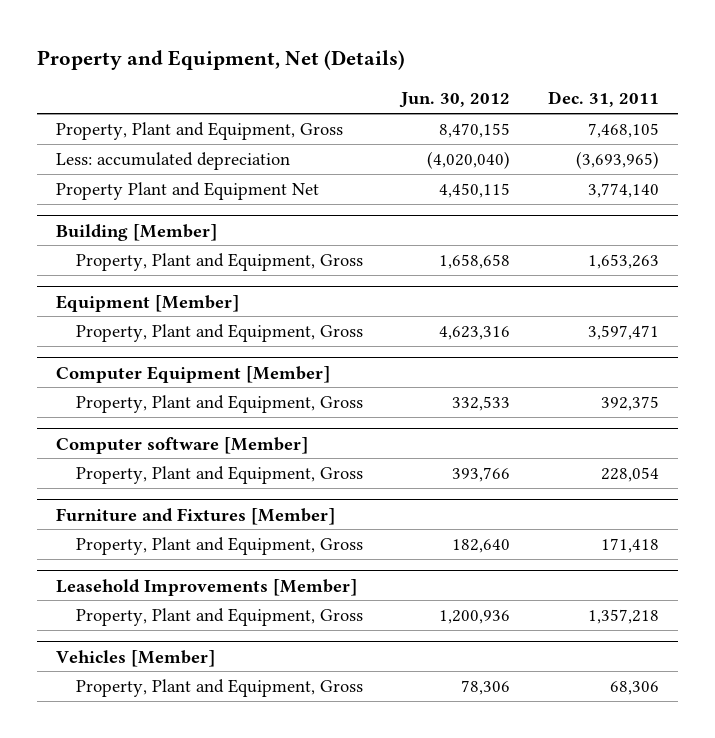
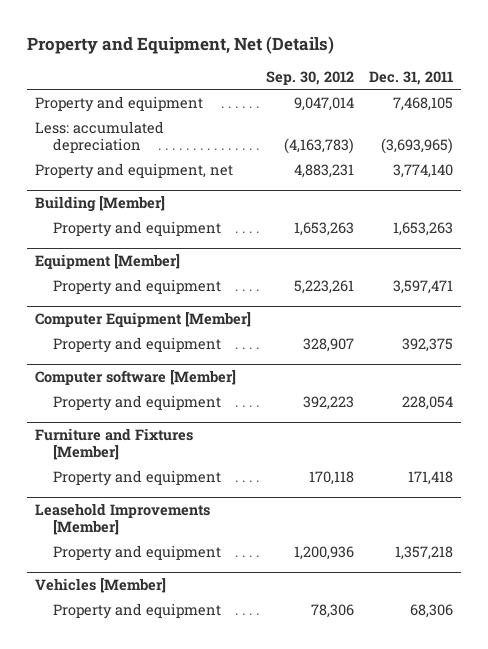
- | Jun. 30, 2012 | Dec. 31, 2011
+ | Sep. 30, 2012 | Dec. 31, 2011
- Property, Plant and Equipment, Gross | 8,470,155 | 7,468,105
+ Property and equipment | 9,047,014 | 7,468,105
- Property Plant and Equipment Net | 4,450,115 | 3,774,140
+ Property and equipment, net | 4,883,231 | 3,774,140
@ Building [Member]
- Property, Plant and Equipment, Gross | 1,658,658 | 1,653,263
+ Property and equipment | 1,653,263 | 1,653,263
@ Equipment [Member]
- Property, Plant and Equipment, Gross | 4,623,316 | 3,597,471
+ Property and equipment | 5,223,261 | 3,597,471
@ Computer Equipment [Member]
- Property, Plant and Equipment, Gross | 332,533 | 392,375
+ Property and equipment | 328,907 | 392,375
@ Computer software [Member]
- Property, Plant and Equipment, Gross | 393,766 | 228,054
+ Property and equipment | 392,223 | 228,054
@ Furniture and Fixtures [Member]
- Property, Plant and Equipment, Gross | 182,640 | 171,418
+ Property and equipment | 170,118 | 171,418
@ Leasehold Improvements [Member]
- Property, Plant and Equipment, Gross | 1,200,936 | 1,357,218
+ Property and equipment | 1,200,936 | 1,357,218
@ Vehicles [Member]
- Property, Plant and Equipment, Gross | 78,306 | 68,306
+ Property and equipment | 78,306 | 68,306

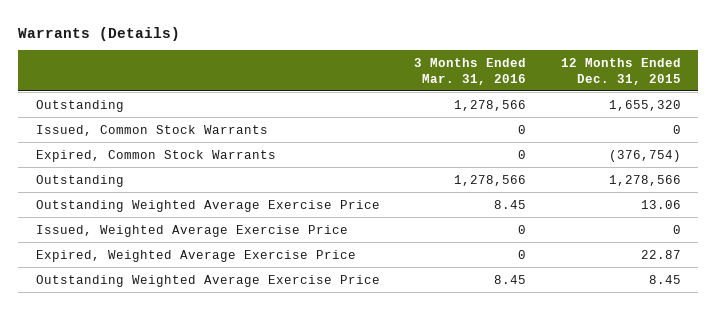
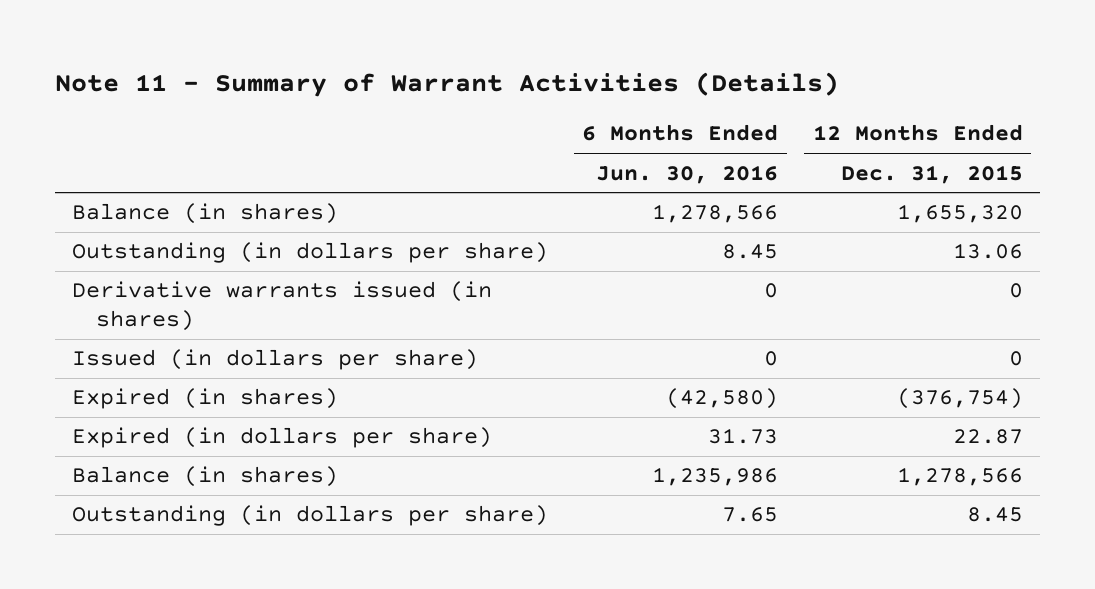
- Warrants (Details)
+ Note 11 - Summary of Warrant Activities (Details)
- | 3 Months Ended Mar. 31, 2016 | 12 Months Ended Dec. 31, 2015
+ | 6 Months Ended Jun. 30, 2016 | 12 Months Ended Dec. 31, 2015
- Outstanding | 1,278,566 | 1,655,320
- Issued, Common Stock Warrants | 0 | 0
- Expired, Common Stock Warrants | 0 | (376,754)
- Outstanding | 1,278,566 | 1,278,566
- Outstanding Weighted Average Exercise Price | 8.45 | 13.06
- Issued, Weighted Average Exercise Price | 0 | 0
- Expired, Weighted Average Exercise Price | 0 | 22.87
- Outstanding Weighted Average Exercise Price | 8.45 | 8.45
+ Balance (in shares) | 1,278,566 | 1,655,320
+ Outstanding (in dollars per share) | 8.45 | 13.06
+ Derivative warrants issued (in shares) | 0 | 0
+ Issued (in dollars per share) | 0 | 0
+ Expired (in shares) | (42,580) | (376,754)
+ Expired (in dollars per share) | 31.73 | 22.87
+ Balance (in shares) | 1,235,986 | 1,278,566
+ Outstanding (in dollars per share) | 7.65 | 8.45

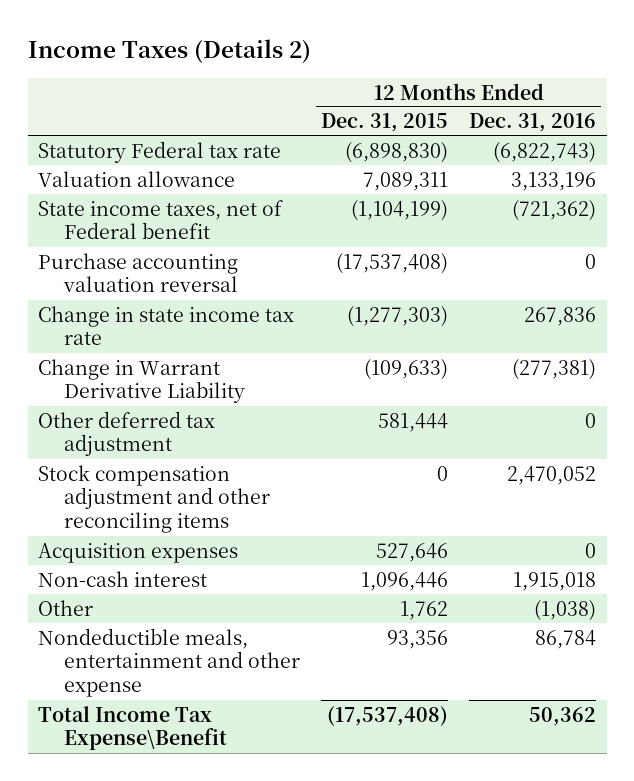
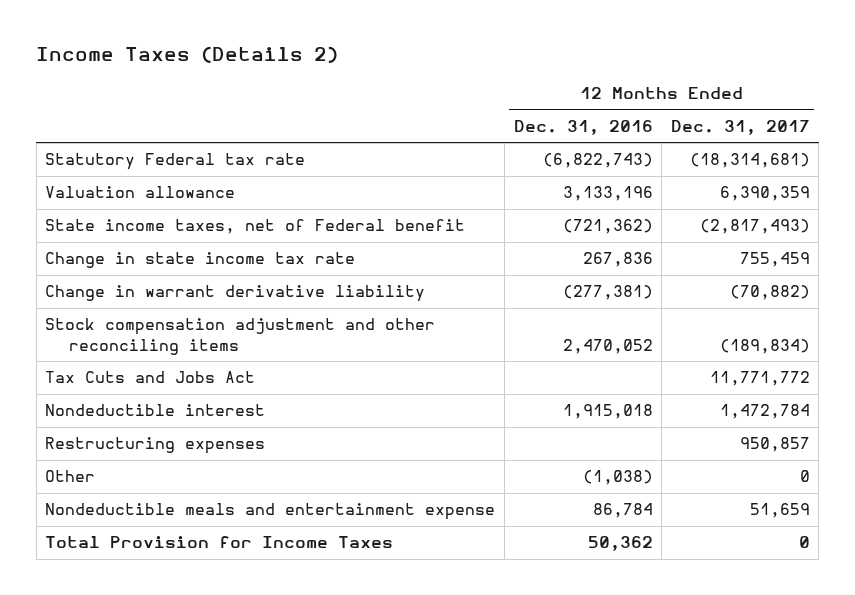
- | 12 Months Ended Dec. 31, 2015 | 12 Months Ended Dec. 31, 2016
+ | 12 Months Ended Dec. 31, 2016 | 12 Months Ended Dec. 31, 2017
- Purchase accounting valuation reversal | (17,537,408) | 0
- Change in Warrant Derivative Liability | (109,633) | (277,381)
- Other deferred tax adjustment | 581,444 | 0
+ Change in warrant derivative liability | (277,381) | (70,882)
- Acquisition expenses | 527,646 | 0
- Non-cash interest | 1,096,446 | 1,915,018
+ Tax Cuts and Jobs Act | | 11,771,772
+ Nondeductible interest | 1,915,018 | 1,472,784
+ Restructuring expenses | | 950,857
- Nondeductible meals, entertainment and other expense | 93,356 | 86,784
- Total Income Tax Expense\Benefit | (17,537,408) | 50,362
+ Nondeductible meals and entertainment expense | 86,784 | 51,659
+ Total Provision for Income Taxes | 50,362 | 0

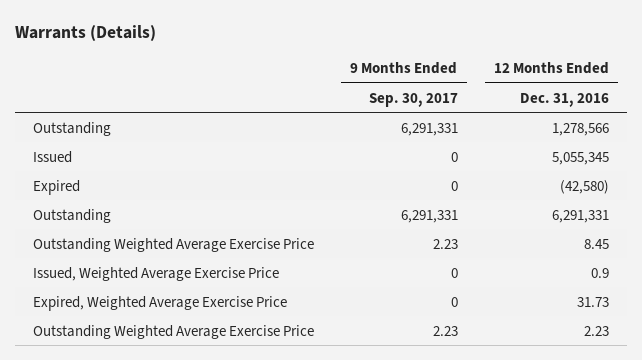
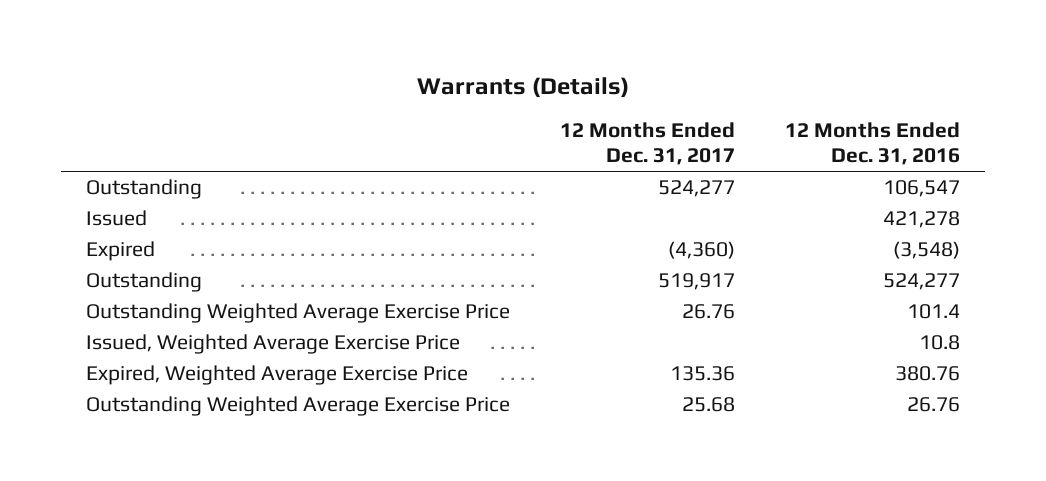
- | 9 Months Ended Sep. 30, 2017 | 12 Months Ended Dec. 31, 2016
+ | 12 Months Ended Dec. 31, 2017 | 12 Months Ended Dec. 31, 2016
- Outstanding | 6,291,331 | 1,278,566
- Issued | 0 | 5,055,345
- Expired | 0 | (42,580)
- Outstanding | 6,291,331 | 6,291,331
- Outstanding Weighted Average Exercise Price | 2.23 | 8.45
- Issued, Weighted Average Exercise Price | 0 | 0.9
- Expired, Weighted Average Exercise Price | 0 | 31.73
- Outstanding Weighted Average Exercise Price | 2.23 | 2.23
+ Outstanding | 524,277 | 106,547
+ Issued | | 421,278
+ Expired | (4,360) | (3,548)
+ Outstanding | 519,917 | 524,277
+ Outstanding Weighted Average Exercise Price | 26.76 | 101.4
+ Issued, Weighted Average Exercise Price | | 10.8
+ Expired, Weighted Average Exercise Price | 135.36 | 380.76
+ Outstanding Weighted Average Exercise Price | 25.68 | 26.76

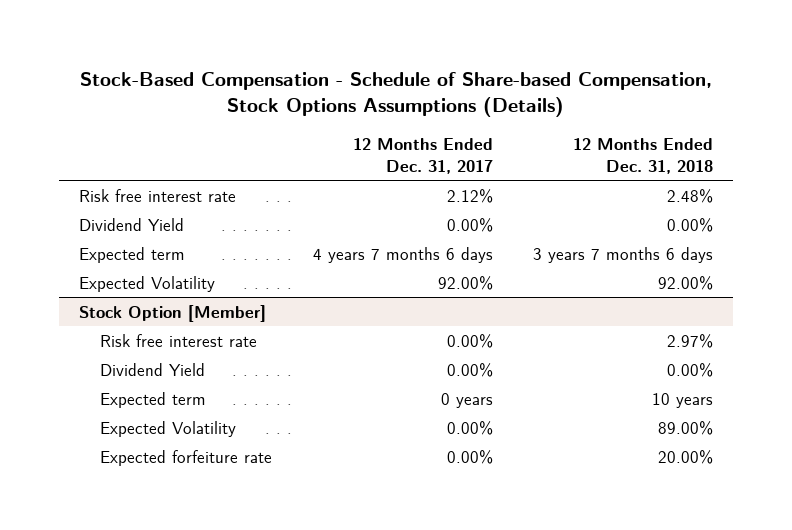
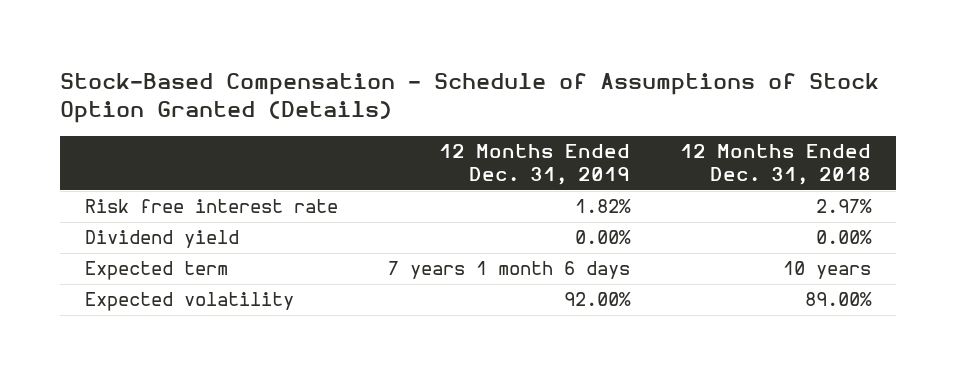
- Stock-Based Compensation - Schedule of Share-based Compensation, Stock Options Assumptions (Details)
+ Stock-Based Compensation - Schedule of Assumptions of Stock Option Granted (Details)
- | 12 Months Ended Dec. 31, 2017 | 12 Months Ended Dec. 31, 2018
+ | 12 Months Ended Dec. 31, 2019 | 12 Months Ended Dec. 31, 2018
- Risk free interest rate | 2.12% | 2.48%
- Dividend Yield | 0.00% | 0.00%
- Expected term | 4 years 7 months 6 days | 3 years 7 months 6 days
- Expected Volatility | 92.00% | 92.00%
- Stock Option [Member]
- Dividend Yield | 0.00% | 0.00%
+ Dividend yield | 0.00% | 0.00%
- Expected Volatility | 0.00% | 89.00%
- Expected forfeiture rate | 0.00% | 20.00%
+ Expected volatility | 92.00% | 89.00%

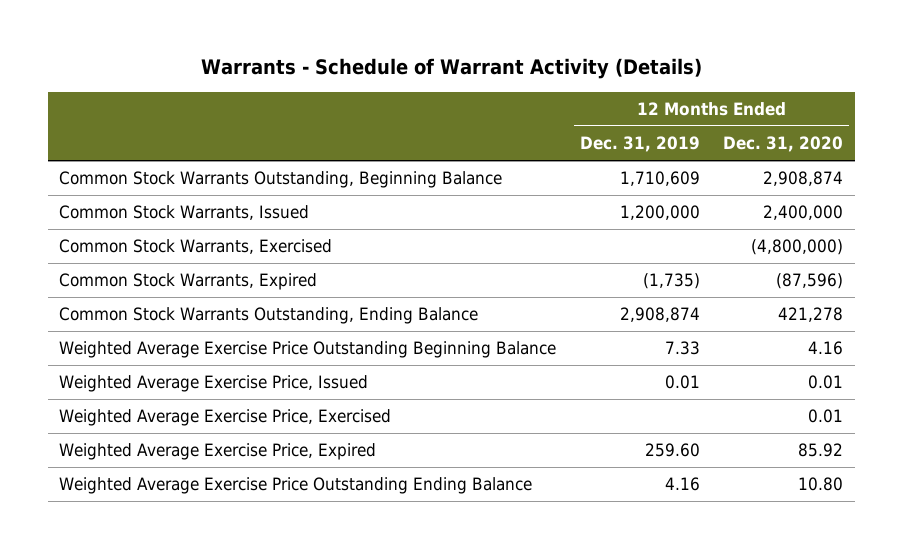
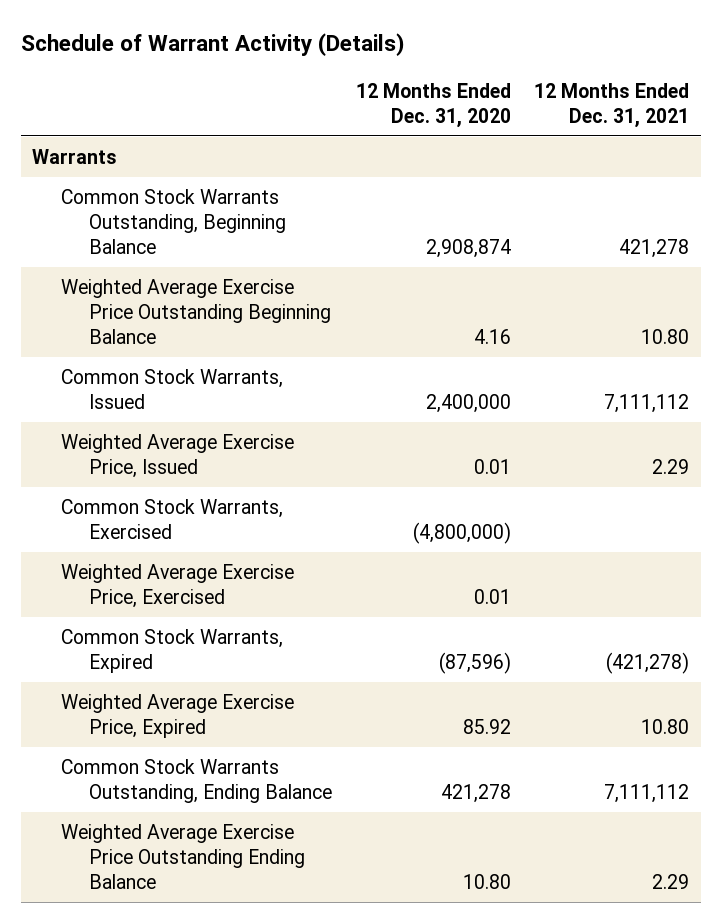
- Warrants - Schedule of Warrant Activity (Details)
+ Schedule of Warrant Activity (Details)
- | 12 Months Ended Dec. 31, 2019 | 12 Months Ended Dec. 31, 2020
+ | 12 Months Ended Dec. 31, 2020 | 12 Months Ended Dec. 31, 2021
+ Warrants
moved down: Common Stock Warrants, Issued | 2,400,000 | 7,111,112
moved down: Common Stock Warrants, Exercised | (4,800,000) |
moved down: Common Stock Warrants, Expired | (87,596) | (421,278)
moved down: Common Stock Warrants Outstanding, Ending Balance | 421,278 | 7,111,112

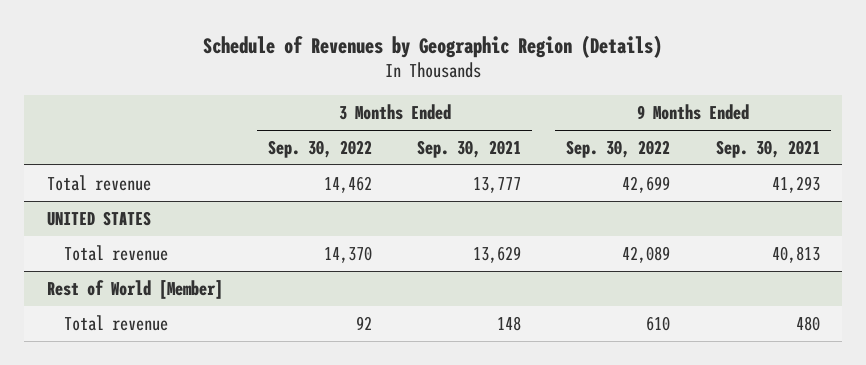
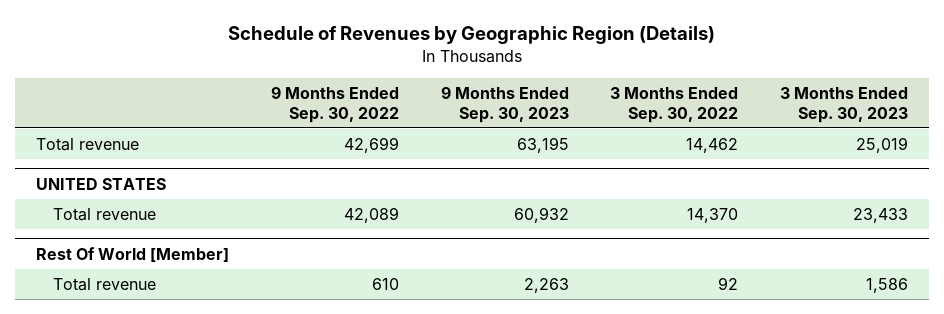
- | 3 Months Ended Sep. 30, 2022 | 3 Months Ended Sep. 30, 2021 | 9 Months Ended Sep. 30, 2022 | 9 Months Ended Sep. 30, 2021
+ | 9 Months Ended Sep. 30, 2022 | 9 Months Ended Sep. 30, 2023 | 3 Months Ended Sep. 30, 2022 | 3 Months Ended Sep. 30, 2023
- Rest of World [Member]
+ Rest Of World [Member]

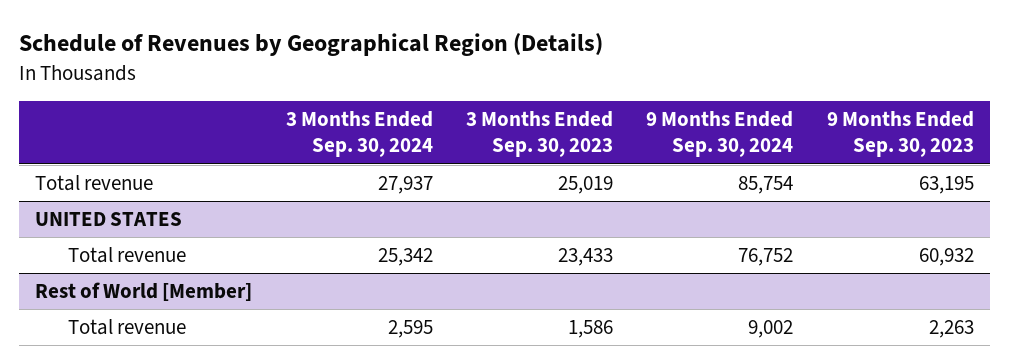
- Schedule of Revenues by Geographic Region (Details)
+ Schedule of Revenues by Geographical Region (Details)
- | 9 Months Ended Sep. 30, 2022 | 9 Months Ended Sep. 30, 2023 | 3 Months Ended Sep. 30, 2022 | 3 Months Ended Sep. 30, 2023
+ | 3 Months Ended Sep. 30, 2024 | 3 Months Ended Sep. 30, 2023 | 9 Months Ended Sep. 30, 2024 | 9 Months Ended Sep. 30, 2023
- Rest Of World [Member]
+ Rest of World [Member]

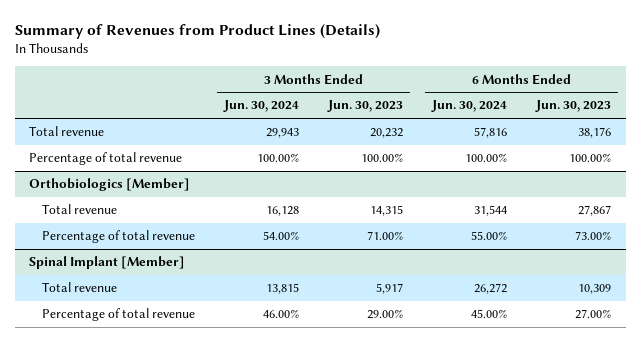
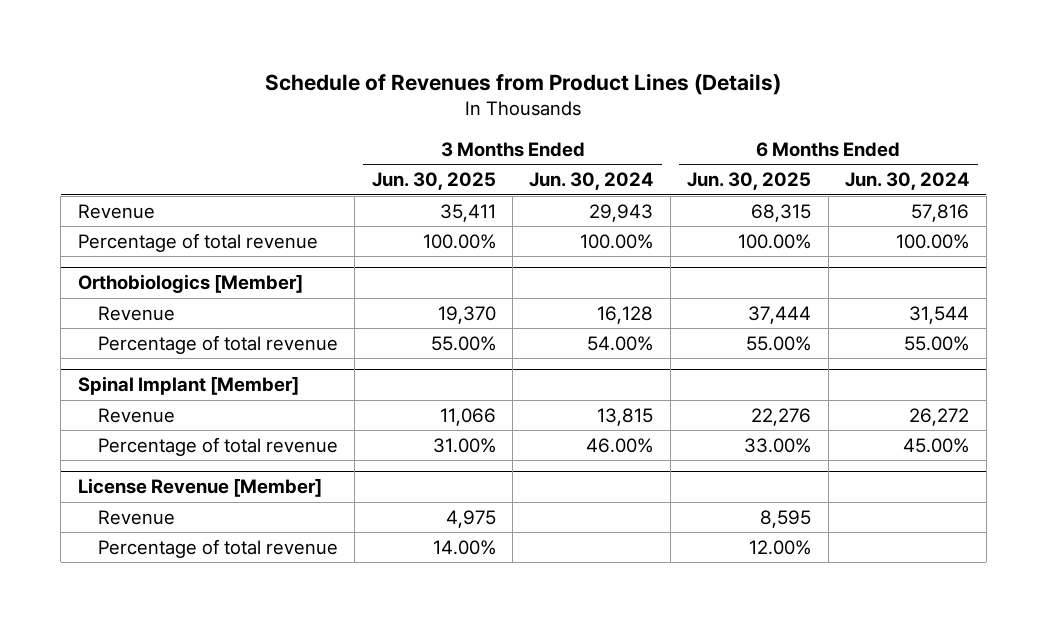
- Summary of Revenues from Product Lines (Details)
+ Schedule of Revenues from Product Lines (Details)
- | 3 Months Ended Jun. 30, 2024 | 3 Months Ended Jun. 30, 2023 | 6 Months Ended Jun. 30, 2024 | 6 Months Ended Jun. 30, 2023
+ | 3 Months Ended Jun. 30, 2025 | 3 Months Ended Jun. 30, 2024 | 6 Months Ended Jun. 30, 2025 | 6 Months Ended Jun. 30, 2024
- Total revenue | 29,943 | 20,232 | 57,816 | 38,176
+ Revenue | 35,411 | 29,943 | 68,315 | 57,816
@ Orthobiologics [Member]
- Total revenue | 16,128 | 14,315 | 31,544 | 27,867
+ Revenue | 19,370 | 16,128 | 37,444 | 31,544
@ Spinal Implant [Member]
- Total revenue | 13,815 | 5,917 | 26,272 | 10,309
+ Revenue | 11,066 | 13,815 | 22,276 | 26,272
+ License Revenue [Member]
+ Revenue | 4,975 | | 8,595 |
+ Percentage of total revenue | 14.00% | | 12.00% |

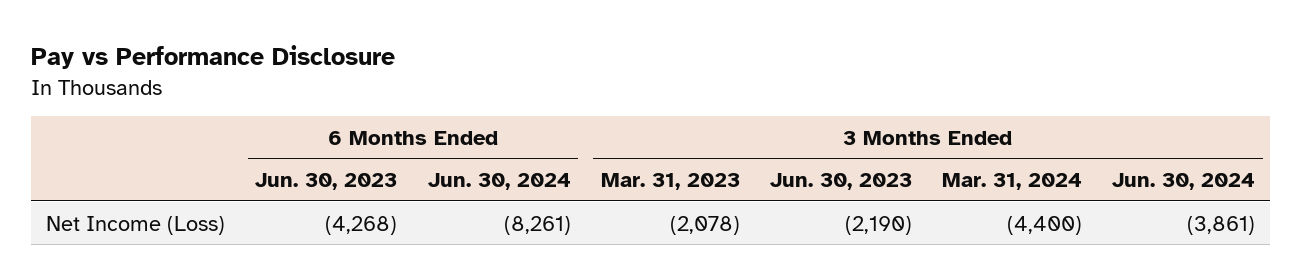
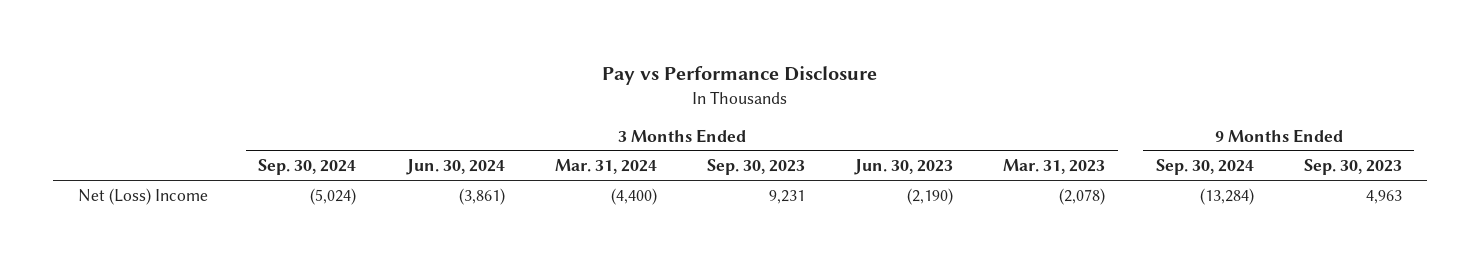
- | 6 Months Ended Jun. 30, 2023 | 6 Months Ended Jun. 30, 2024 | 3 Months Ended Mar. 31, 2023 | 3 Months Ended Jun. 30, 2023 | 3 Months Ended Mar. 31, 2024 | 3 Months Ended Jun. 30, 2024
+ | 3 Months Ended Sep. 30, 2024 | 3 Months Ended Jun. 30, 2024 | 3 Months Ended Mar. 31, 2024 | 3 Months Ended Sep. 30, 2023 | 3 Months Ended Jun. 30, 2023 | 3 Months Ended Mar. 31, 2023 | 9 Months Ended Sep. 30, 2024 | 9 Months Ended Sep. 30, 2023
- Net Income (Loss) | (4,268) | (8,261) | (2,078) | (2,190) | (4,400) | (3,861)
+ Net (Loss) Income | (5,024) | (3,861) | (4,400) | 9,231 | (2,190) | (2,078) | (13,284) | 4,963

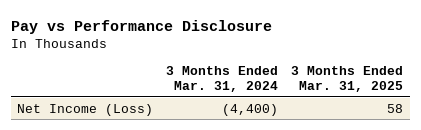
- | 3 Months Ended Sep. 30, 2024 | 3 Months Ended Jun. 30, 2024 | 3 Months Ended Mar. 31, 2024 | 3 Months Ended Sep. 30, 2023 | 3 Months Ended Jun. 30, 2023 | 3 Months Ended Mar. 31, 2023 | 9 Months Ended Sep. 30, 2024 | 9 Months Ended Sep. 30, 2023
+ | 3 Months Ended Mar. 31, 2024 | 3 Months Ended Mar. 31, 2025
- Net (Loss) Income | (5,024) | (3,861) | (4,400) | 9,231 | (2,190) | (2,078) | (13,284) | 4,963
+ Net Income (Loss) | (4,400) | 58

